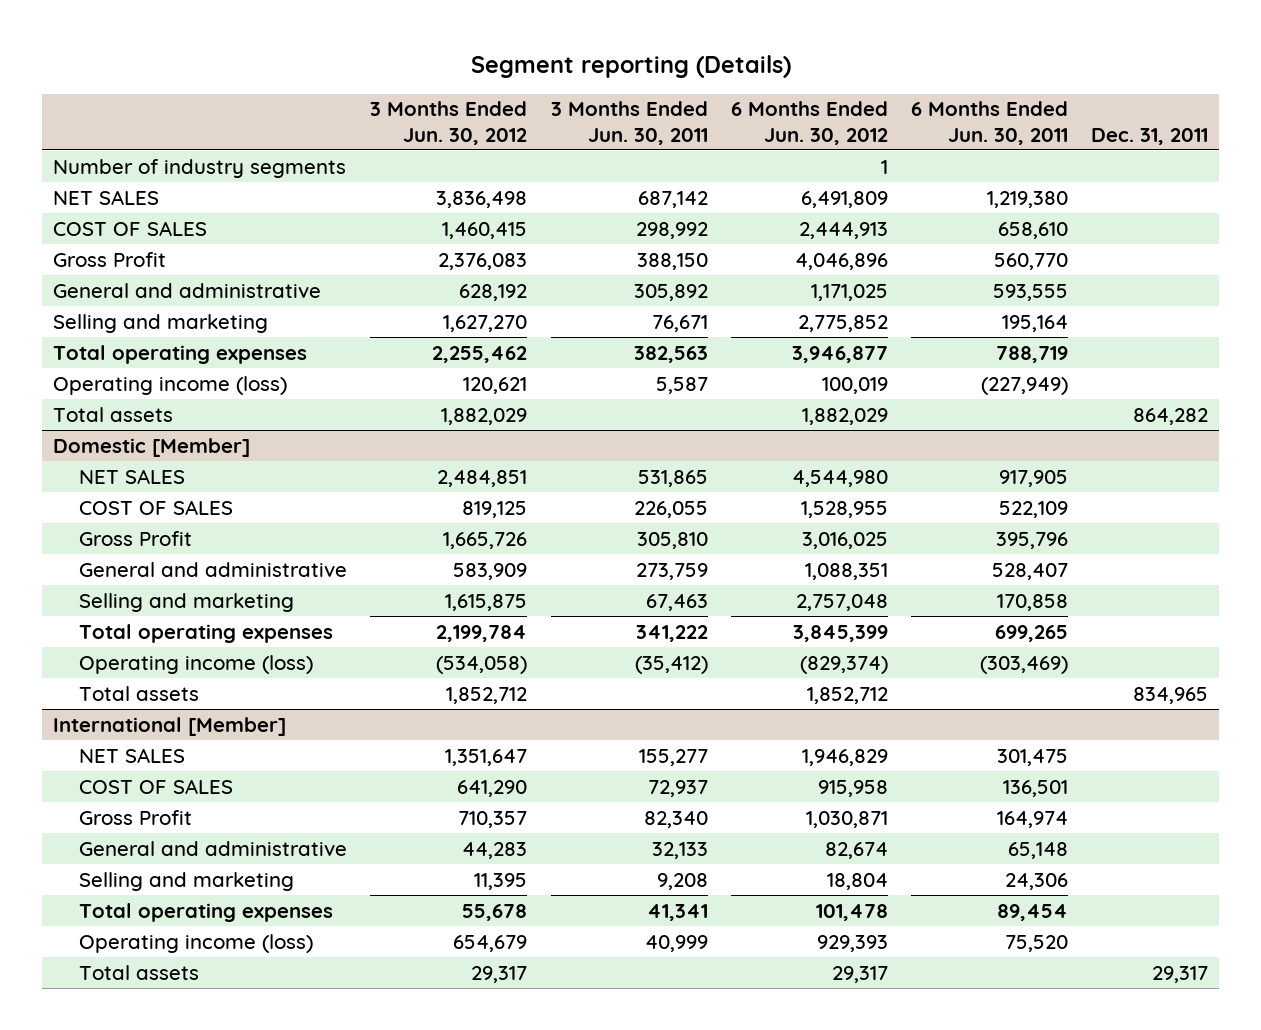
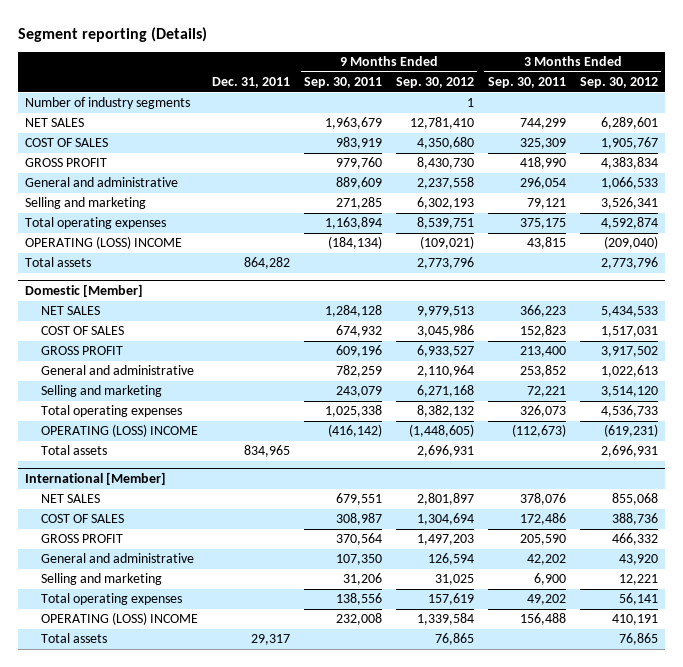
- | 3 Months Ended Jun. 30, 2012 | 3 Months Ended Jun. 30, 2011 | 6 Months Ended Jun. 30, 2012 | 6 Months Ended Jun. 30, 2011 | Dec. 31, 2011
+ | Dec. 31, 2011 | 9 Months Ended Sep. 30, 2011 | 9 Months Ended Sep. 30, 2012 | 3 Months Ended Sep. 30, 2011 | 3 Months Ended Sep. 30, 2012
- Gross Profit | 2,376,083 | 388,150 | 4,046,896 | 560,770 |
+ GROSS PROFIT | | 979,760 | 8,430,730 | 418,990 | 4,383,834
- Operating income (loss) | 120,621 | 5,587 | 100,019 | (227,949) |
+ OPERATING (LOSS) INCOME | | (184,134) | (109,021) | 43,815 | (209,040)
@ Domestic [Member]
- Gross Profit | 1,665,726 | 305,810 | 3,016,025 | 395,796 |
+ GROSS PROFIT | | 609,196 | 6,933,527 | 213,400 | 3,917,502
- Operating income (loss) | (534,058) | (35,412) | (829,374) | (303,469) |
+ OPERATING (LOSS) INCOME | | (416,142) | (1,448,605) | (112,673) | (619,231)
@ International [Member]
- Gross Profit | 710,357 | 82,340 | 1,030,871 | 164,974 |
+ GROSS PROFIT | | 370,564 | 1,497,203 | 205,590 | 466,332
- Operating income (loss) | 654,679 | 40,999 | 929,393 | 75,520 |
+ OPERATING (LOSS) INCOME | | 232,008 | 1,339,584 | 156,488 | 410,191

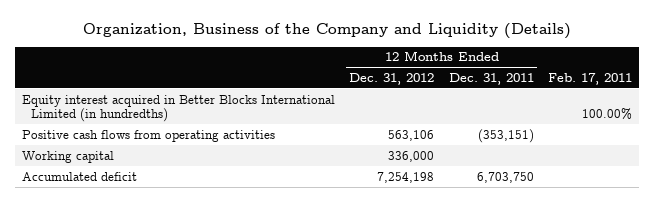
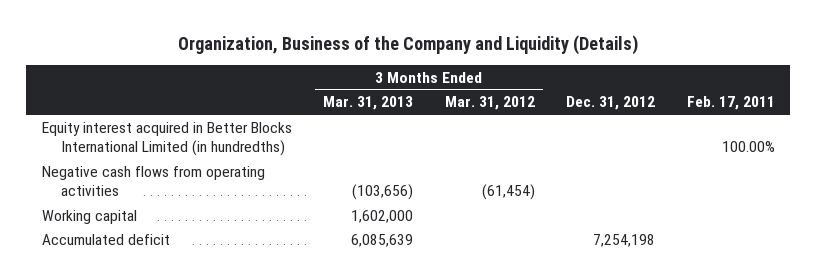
- | 12 Months Ended Dec. 31, 2012 | 12 Months Ended Dec. 31, 2011 | Feb. 17, 2011
+ | 3 Months Ended Mar. 31, 2013 | 3 Months Ended Mar. 31, 2012 | Dec. 31, 2012 | Feb. 17, 2011
- Positive cash flows from operating activities | 563,106 | (353,151) |
+ Negative cash flows from operating activities | (103,656) | (61,454) | |

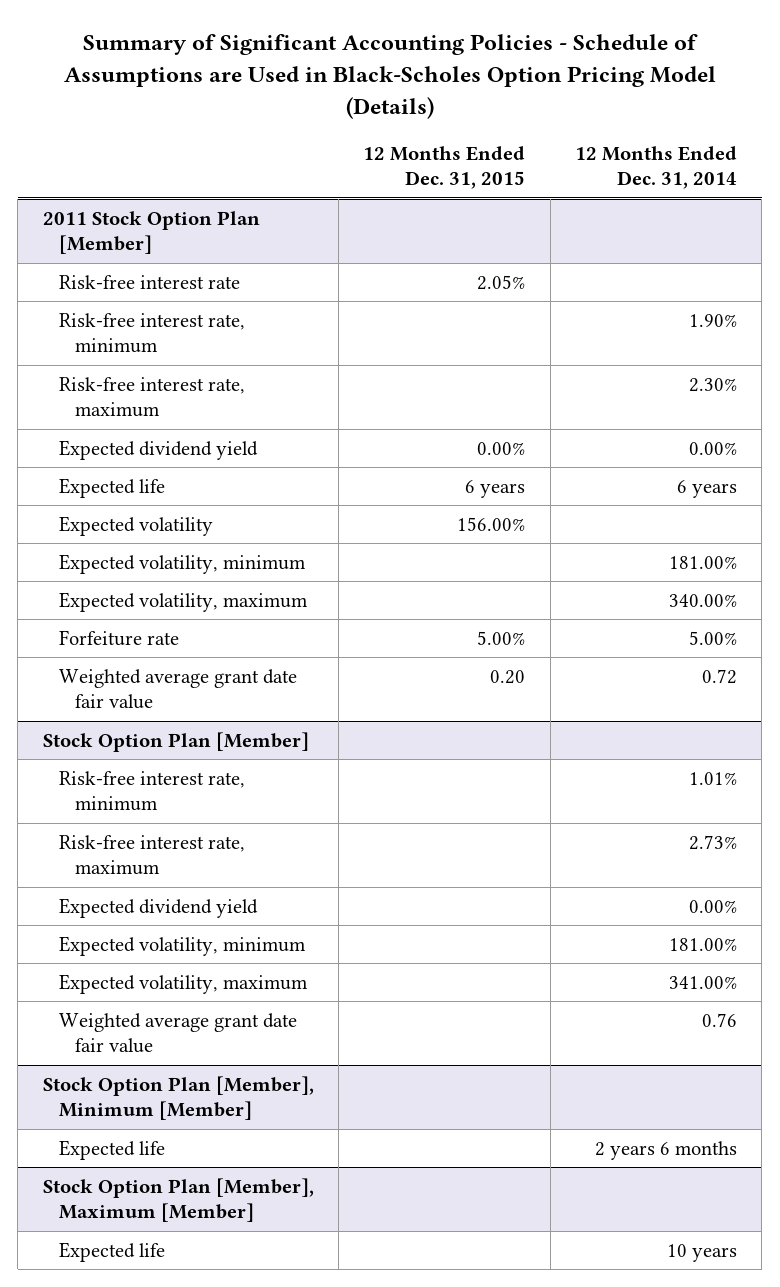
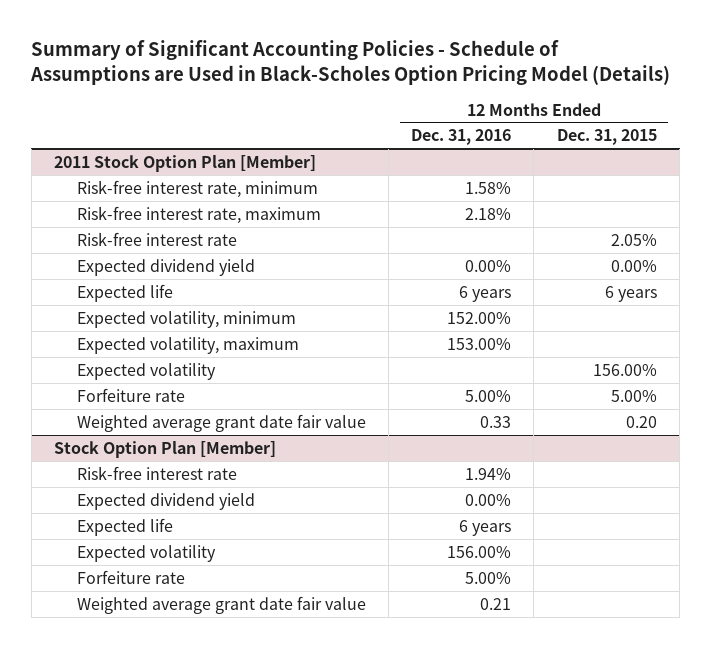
- | 12 Months Ended Dec. 31, 2015 | 12 Months Ended Dec. 31, 2014
+ | 12 Months Ended Dec. 31, 2016 | 12 Months Ended Dec. 31, 2015
@ 2011 Stock Option Plan [Member]
moved down: Risk-free interest rate | | 2.05%
moved down: Expected volatility | | 156.00%
@ Stock Option Plan [Member]
- Risk-free interest rate, minimum | | 1.01%
- Risk-free interest rate, maximum | | 2.73%
+ Risk-free interest rate | 1.94% |
- Expected volatility, minimum | | 181.00%
- Expected volatility, maximum | | 341.00%
+ Expected life | 6 years |
+ Expected volatility | 156.00% |
+ Forfeiture rate | 5.00% |
- Stock Option Plan [Member], Minimum [Member]
- Expected life | | 2 years 6 months
- Stock Option Plan [Member], Maximum [Member]
- Expected life | | 10 years

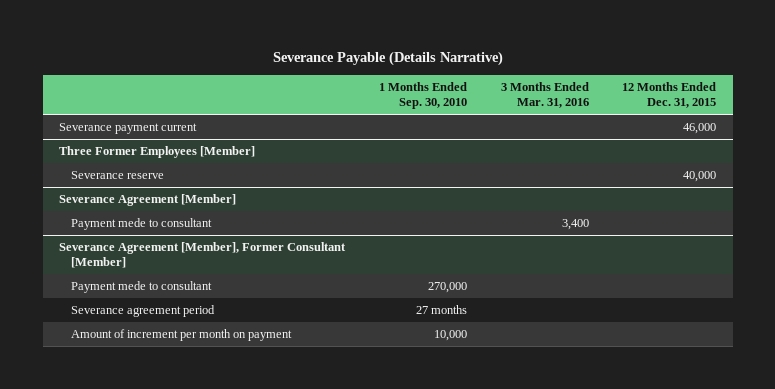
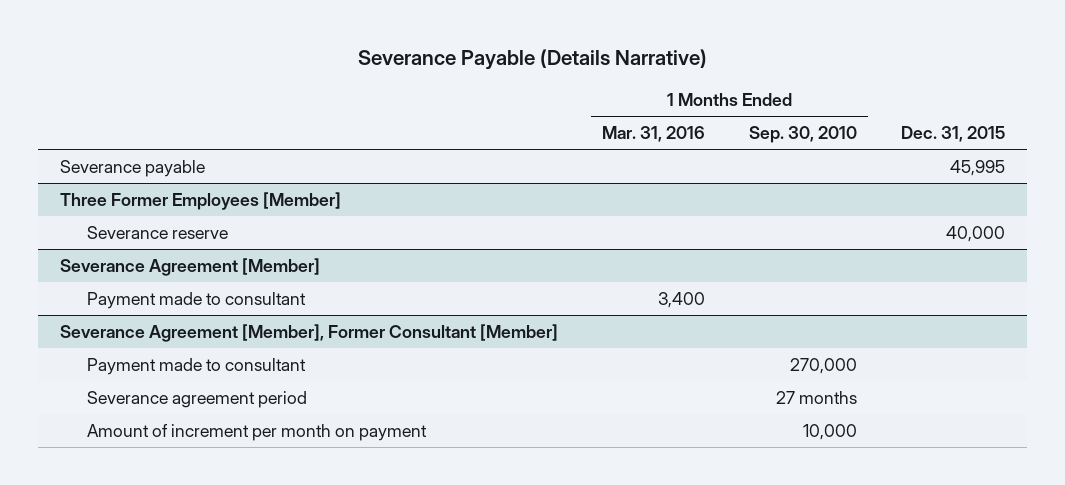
- | 1 Months Ended Sep. 30, 2010 | 3 Months Ended Mar. 31, 2016 | 12 Months Ended Dec. 31, 2015
+ | 1 Months Ended Mar. 31, 2016 | 1 Months Ended Sep. 30, 2010 | Dec. 31, 2015
- Severance payment current | | | 46,000
+ Severance payable | | | 45,995
@ Severance Agreement [Member]
- Payment mede to consultant | | 3,400 |
+ Payment made to consultant | 3,400 | |
@ Severance Agreement [Member], Former Consultant [Member]
- Payment mede to consultant | 270,000 | |
+ Payment made to consultant | | 270,000 |

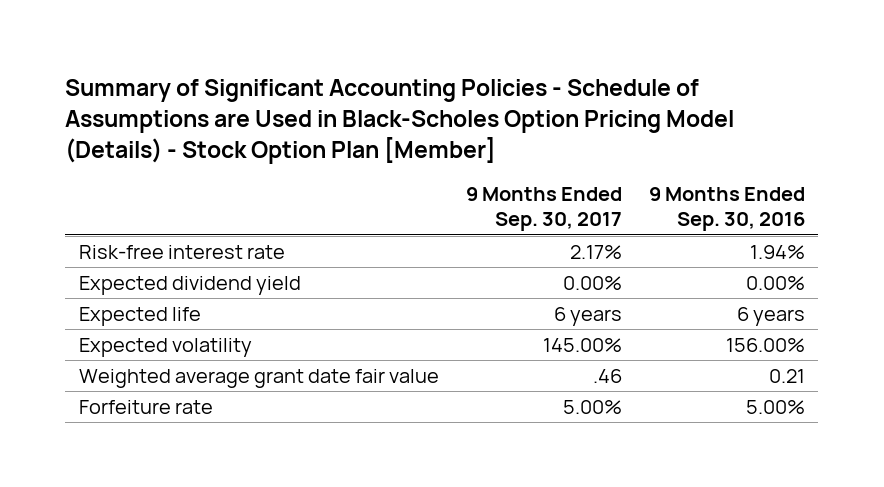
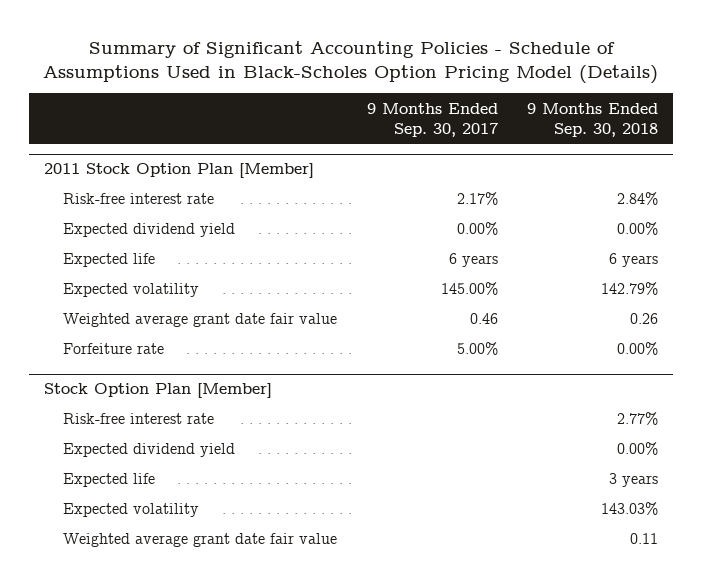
- Summary of Significant Accounting Policies - Schedule of Assumptions are Used in Black-Scholes Option Pricing Model (Details) - Stock Option Plan [Member]
+ Summary of Significant Accounting Policies - Schedule of Assumptions Used in Black-Scholes Option Pricing Model (Details)
- | 9 Months Ended Sep. 30, 2017 | 9 Months Ended Sep. 30, 2016
+ | 9 Months Ended Sep. 30, 2017 | 9 Months Ended Sep. 30, 2018
+ 2011 Stock Option Plan [Member]
- Weighted average grant date fair value | .46 | 0.21
+ Weighted average grant date fair value | 0.46 | 0.26
+ Stock Option Plan [Member]
+ Risk-free interest rate | | 2.77%
+ Expected dividend yield | | 0.00%
+ Expected life | | 3 years
+ Expected volatility | | 143.03%
+ Weighted average grant date fair value | | 0.11

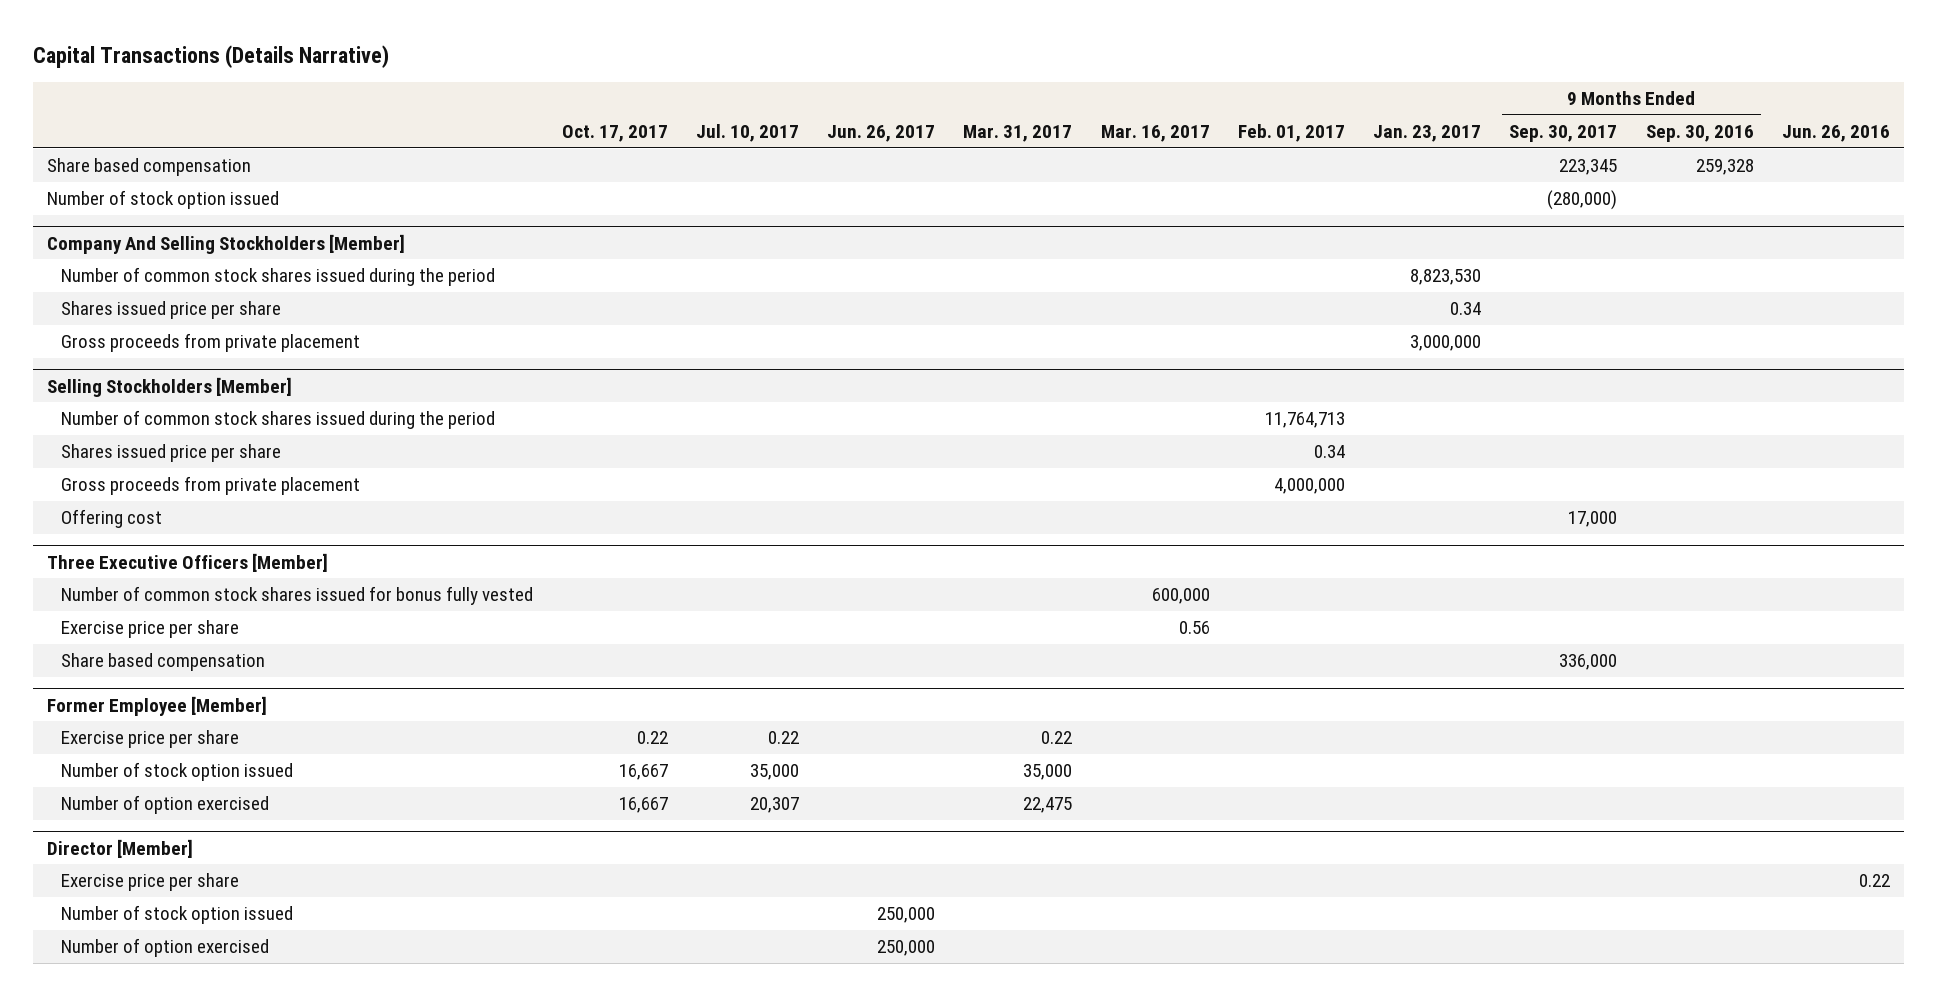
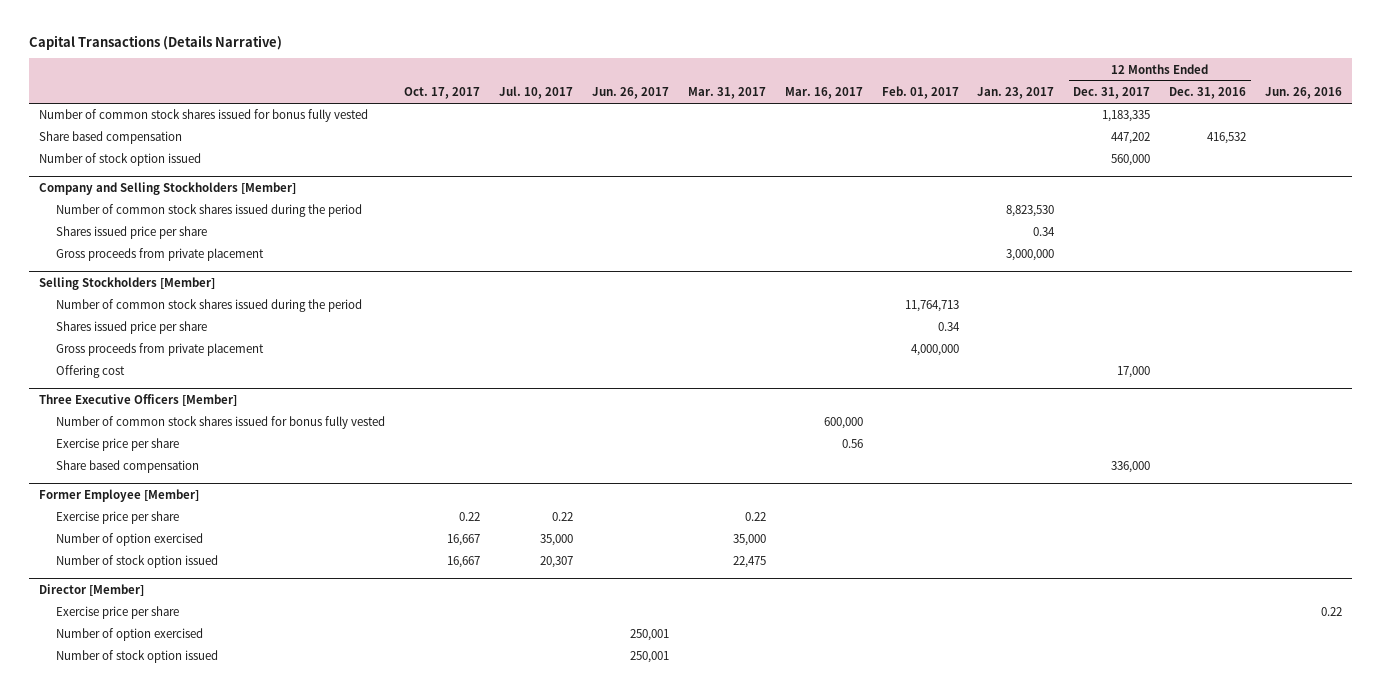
- | Oct. 17, 2017 | Jul. 10, 2017 | Jun. 26, 2017 | Mar. 31, 2017 | Mar. 16, 2017 | Feb. 01, 2017 | Jan. 23, 2017 | 9 Months Ended Sep. 30, 2017 | 9 Months Ended Sep. 30, 2016 | Jun. 26, 2016
+ | Oct. 17, 2017 | Jul. 10, 2017 | Jun. 26, 2017 | Mar. 31, 2017 | Mar. 16, 2017 | Feb. 01, 2017 | Jan. 23, 2017 | 12 Months Ended Dec. 31, 2017 | 12 Months Ended Dec. 31, 2016 | Jun. 26, 2016
+ Number of common stock shares issued for bonus fully vested | | | | | | | | 1,183,335 | |
- Company And Selling Stockholders [Member]
+ Company and Selling Stockholders [Member]
@ Former Employee [Member]
- Number of stock option issued | 16,667 | 35,000 | | 35,000 | | | | | |
- Number of option exercised | 16,667 | 20,307 | | 22,475 | | | | | |
+ Number of option exercised | 16,667 | 35,000 | | 35,000 | | | | | |
+ Number of stock option issued | 16,667 | 20,307 | | 22,475 | | | | | |
@ Director [Member]
- Number of stock option issued | | | 250,000 | | | | | | |
- Number of option exercised | | | 250,000 | | | | | | |
+ Number of option exercised | | | 250,001 | | | | | | |
+ Number of stock option issued | | | 250,001 | | | | | | |

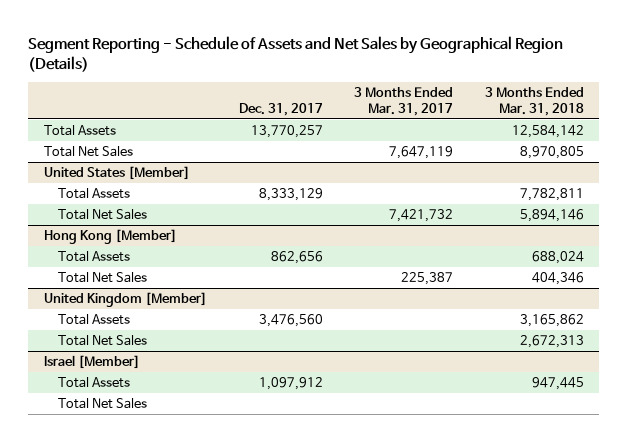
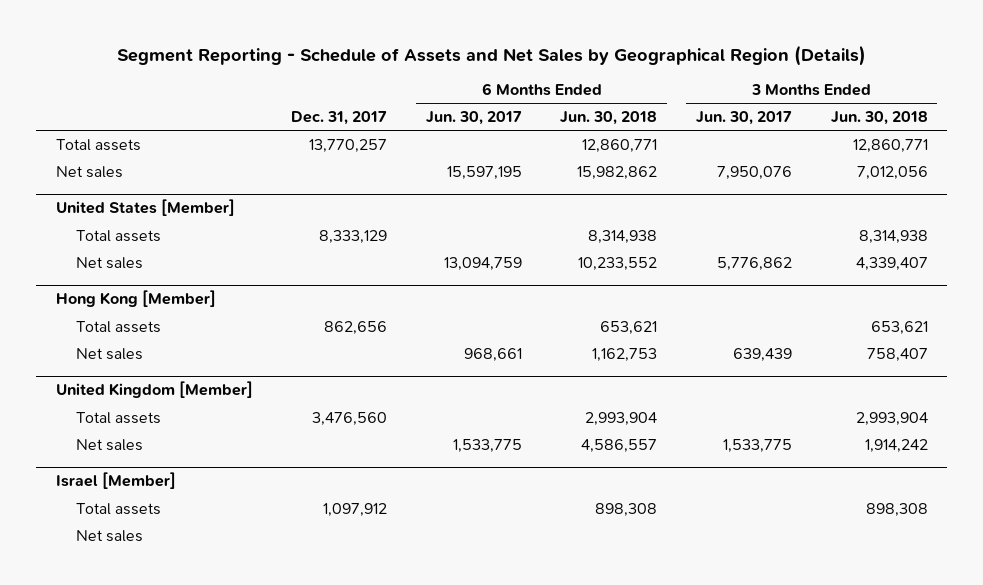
- | Dec. 31, 2017 | 3 Months Ended Mar. 31, 2017 | 3 Months Ended Mar. 31, 2018
+ | Dec. 31, 2017 | 6 Months Ended Jun. 30, 2017 | 6 Months Ended Jun. 30, 2018 | 3 Months Ended Jun. 30, 2017 | 3 Months Ended Jun. 30, 2018
- Total Assets | 13,770,257 | | 12,584,142
- Total Net Sales | | 7,647,119 | 8,970,805
+ Total assets | 13,770,257 | | 12,860,771 | | 12,860,771
+ Net sales | | 15,597,195 | 15,982,862 | 7,950,076 | 7,012,056
@ United States [Member]
- Total Assets | 8,333,129 | | 7,782,811
- Total Net Sales | | 7,421,732 | 5,894,146
+ Total assets | 8,333,129 | | 8,314,938 | | 8,314,938
+ Net sales | | 13,094,759 | 10,233,552 | 5,776,862 | 4,339,407
@ Hong Kong [Member]
- Total Assets | 862,656 | | 688,024
- Total Net Sales | | 225,387 | 404,346
+ Total assets | 862,656 | | 653,621 | | 653,621
+ Net sales | | 968,661 | 1,162,753 | 639,439 | 758,407
@ United Kingdom [Member]
- Total Assets | 3,476,560 | | 3,165,862
- Total Net Sales | | | 2,672,313
+ Total assets | 3,476,560 | | 2,993,904 | | 2,993,904
+ Net sales | | 1,533,775 | 4,586,557 | 1,533,775 | 1,914,242
@ Israel [Member]
- Total Assets | 1,097,912 | | 947,445
- Total Net Sales
+ Total assets | 1,097,912 | | 898,308 | | 898,308
+ Net sales

